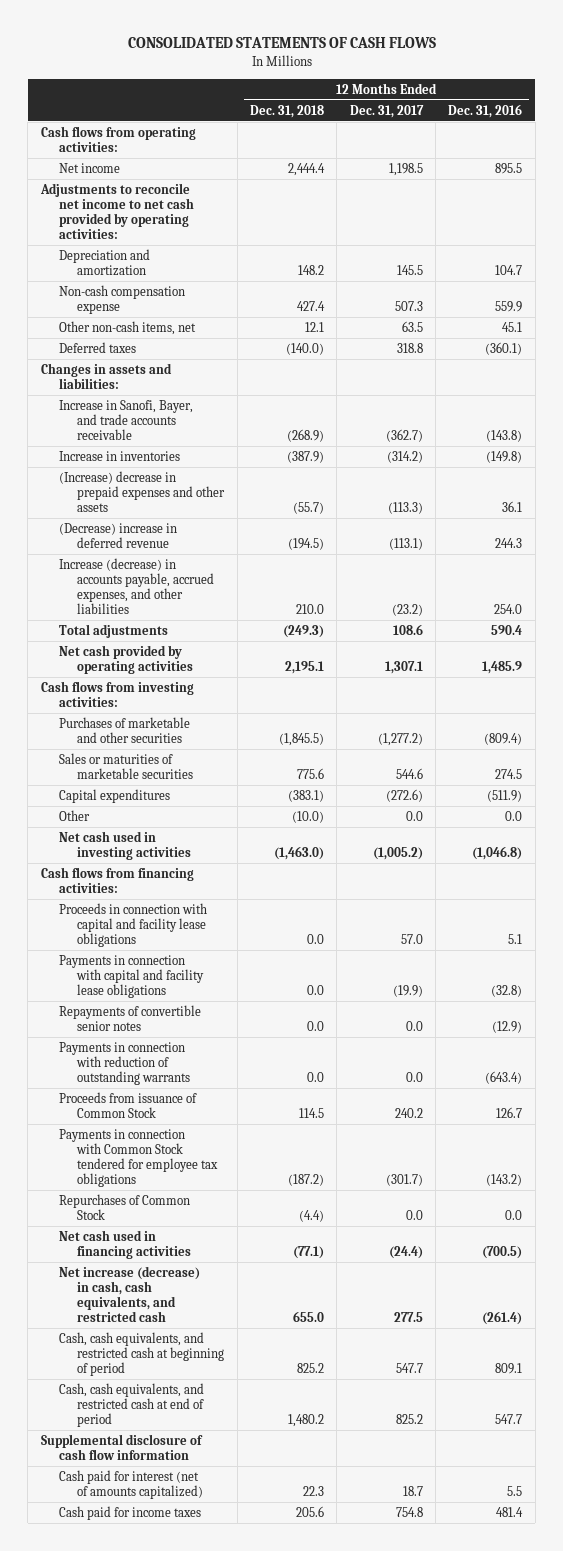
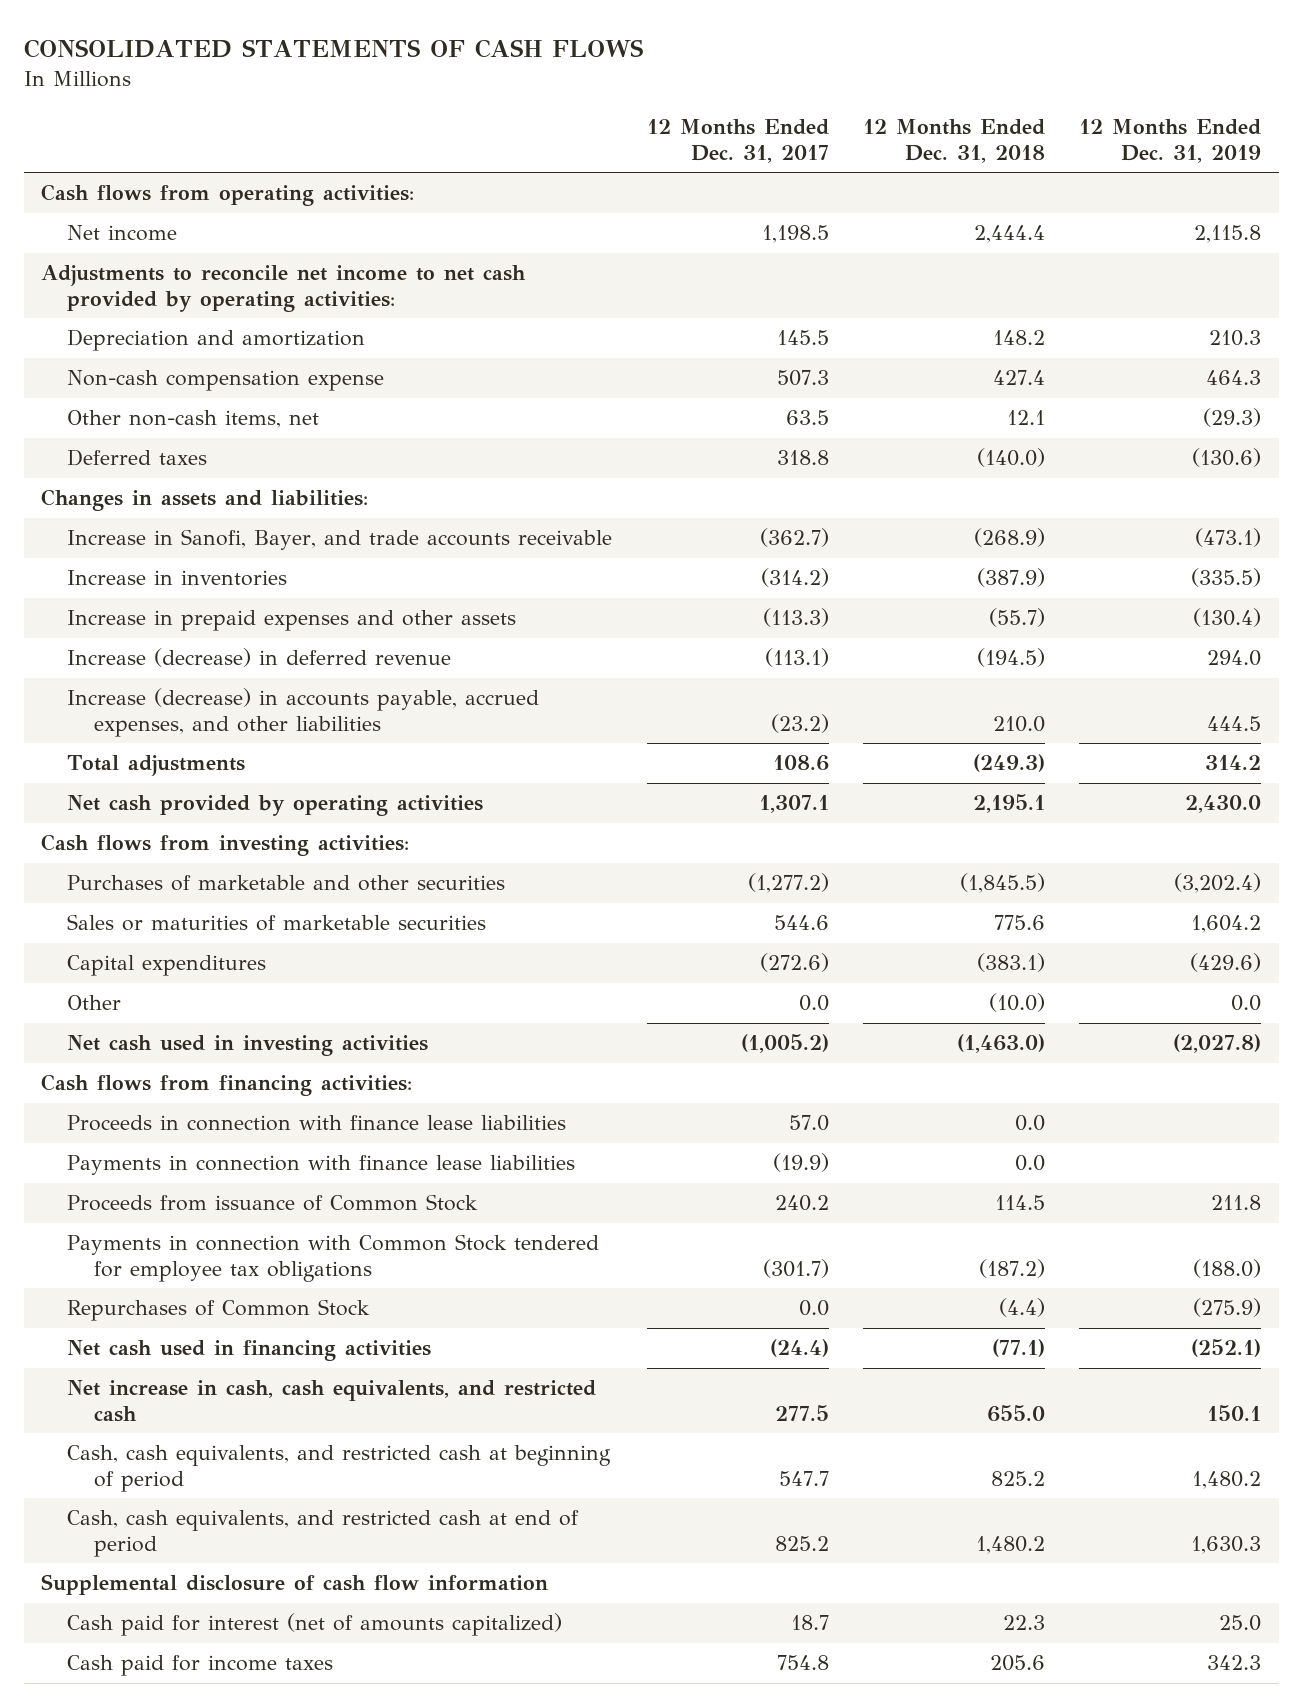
- | 12 Months Ended Dec. 31, 2018 | 12 Months Ended Dec. 31, 2017 | 12 Months Ended Dec. 31, 2016
+ | 12 Months Ended Dec. 31, 2017 | 12 Months Ended Dec. 31, 2018 | 12 Months Ended Dec. 31, 2019
- (Increase) decrease in prepaid expenses and other assets | (55.7) | (113.3) | 36.1
- (Decrease) increase in deferred revenue | (194.5) | (113.1) | 244.3
+ Increase in prepaid expenses and other assets | (113.3) | (55.7) | (130.4)
+ Increase (decrease) in deferred revenue | (113.1) | (194.5) | 294.0
- Proceeds in connection with capital and facility lease obligations | 0.0 | 57.0 | 5.1
- Payments in connection with capital and facility lease obligations | 0.0 | (19.9) | (32.8)
- Repayments of convertible senior notes | 0.0 | 0.0 | (12.9)
- Payments in connection with reduction of outstanding warrants | 0.0 | 0.0 | (643.4)
+ Proceeds in connection with finance lease liabilities | 57.0 | 0.0 |
+ Payments in connection with finance lease liabilities | (19.9) | 0.0 |
- Net increase (decrease) in cash, cash equivalents, and restricted cash | 655.0 | 277.5 | (261.4)
+ Net increase in cash, cash equivalents, and restricted cash | 277.5 | 655.0 | 150.1

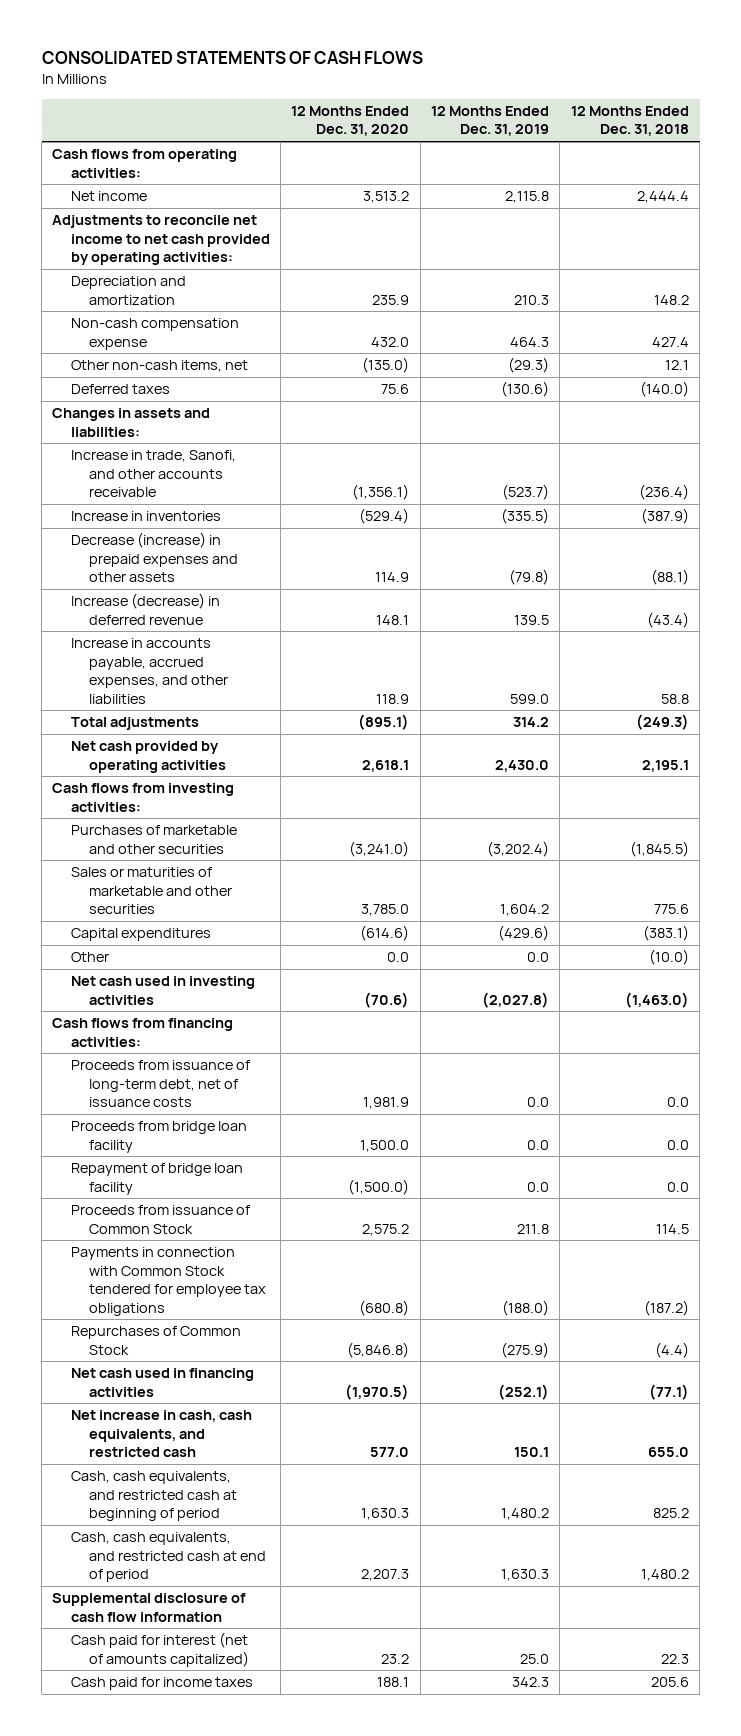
- | 12 Months Ended Dec. 31, 2017 | 12 Months Ended Dec. 31, 2018 | 12 Months Ended Dec. 31, 2019
+ | 12 Months Ended Dec. 31, 2020 | 12 Months Ended Dec. 31, 2019 | 12 Months Ended Dec. 31, 2018
- Increase in Sanofi, Bayer, and trade accounts receivable | (362.7) | (268.9) | (473.1)
+ Increase in trade, Sanofi, and other accounts receivable | (1,356.1) | (523.7) | (236.4)
- Increase in prepaid expenses and other assets | (113.3) | (55.7) | (130.4)
- Increase (decrease) in deferred revenue | (113.1) | (194.5) | 294.0
- Increase (decrease) in accounts payable, accrued expenses, and other liabilities | (23.2) | 210.0 | 444.5
+ Decrease (increase) in prepaid expenses and other assets | 114.9 | (79.8) | (88.1)
+ Increase (decrease) in deferred revenue | 148.1 | 139.5 | (43.4)
+ Increase in accounts payable, accrued expenses, and other liabilities | 118.9 | 599.0 | 58.8
- Sales or maturities of marketable securities | 544.6 | 775.6 | 1,604.2
+ Sales or maturities of marketable and other securities | 3,785.0 | 1,604.2 | 775.6
- Proceeds in connection with finance lease liabilities | 57.0 | 0.0 |
- Payments in connection with finance lease liabilities | (19.9) | 0.0 |
+ Proceeds from issuance of long-term debt, net of issuance costs | 1,981.9 | 0.0 | 0.0
+ Proceeds from bridge loan facility | 1,500.0 | 0.0 | 0.0
+ Repayment of bridge loan facility | (1,500.0) | 0.0 | 0.0

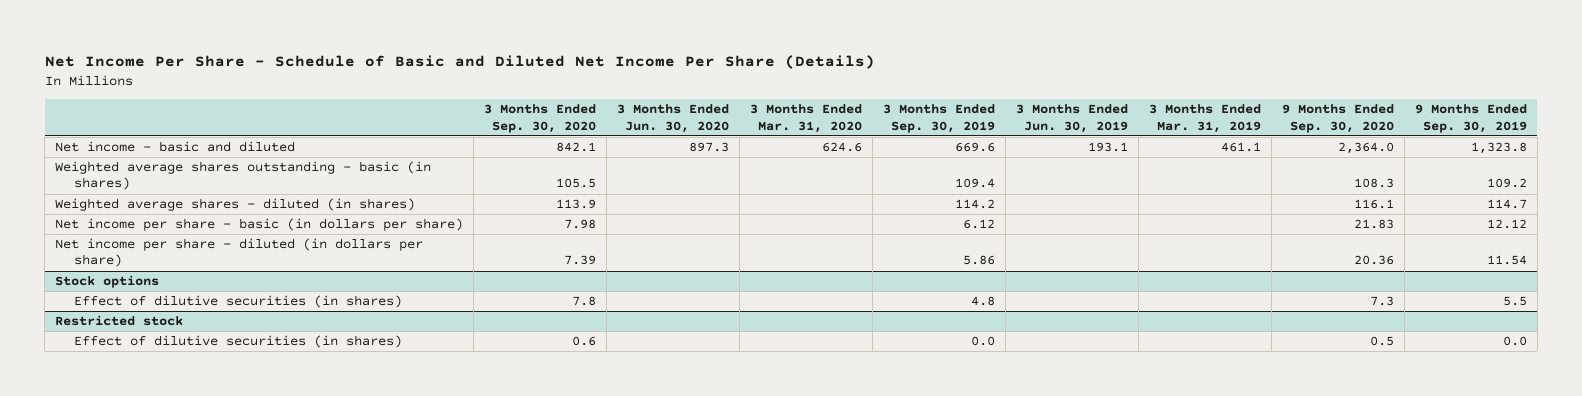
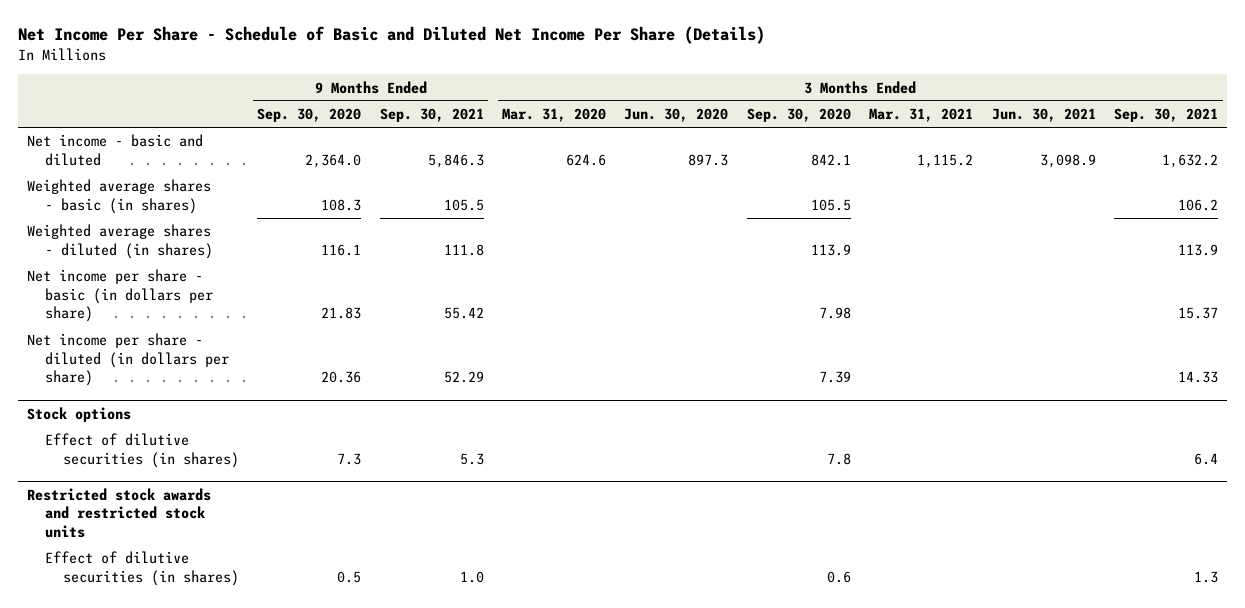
- | 3 Months Ended Sep. 30, 2020 | 3 Months Ended Jun. 30, 2020 | 3 Months Ended Mar. 31, 2020 | 3 Months Ended Sep. 30, 2019 | 3 Months Ended Jun. 30, 2019 | 3 Months Ended Mar. 31, 2019 | 9 Months Ended Sep. 30, 2020 | 9 Months Ended Sep. 30, 2019
+ | 9 Months Ended Sep. 30, 2020 | 9 Months Ended Sep. 30, 2021 | 3 Months Ended Mar. 31, 2020 | 3 Months Ended Jun. 30, 2020 | 3 Months Ended Sep. 30, 2020 | 3 Months Ended Mar. 31, 2021 | 3 Months Ended Jun. 30, 2021 | 3 Months Ended Sep. 30, 2021
- Weighted average shares outstanding - basic (in shares) | 105.5 | | | 109.4 | | | 108.3 | 109.2
+ Weighted average shares - basic (in shares) | 108.3 | 105.5 | | | 105.5 | | | 106.2
- Restricted stock
+ Restricted stock awards and restricted stock units

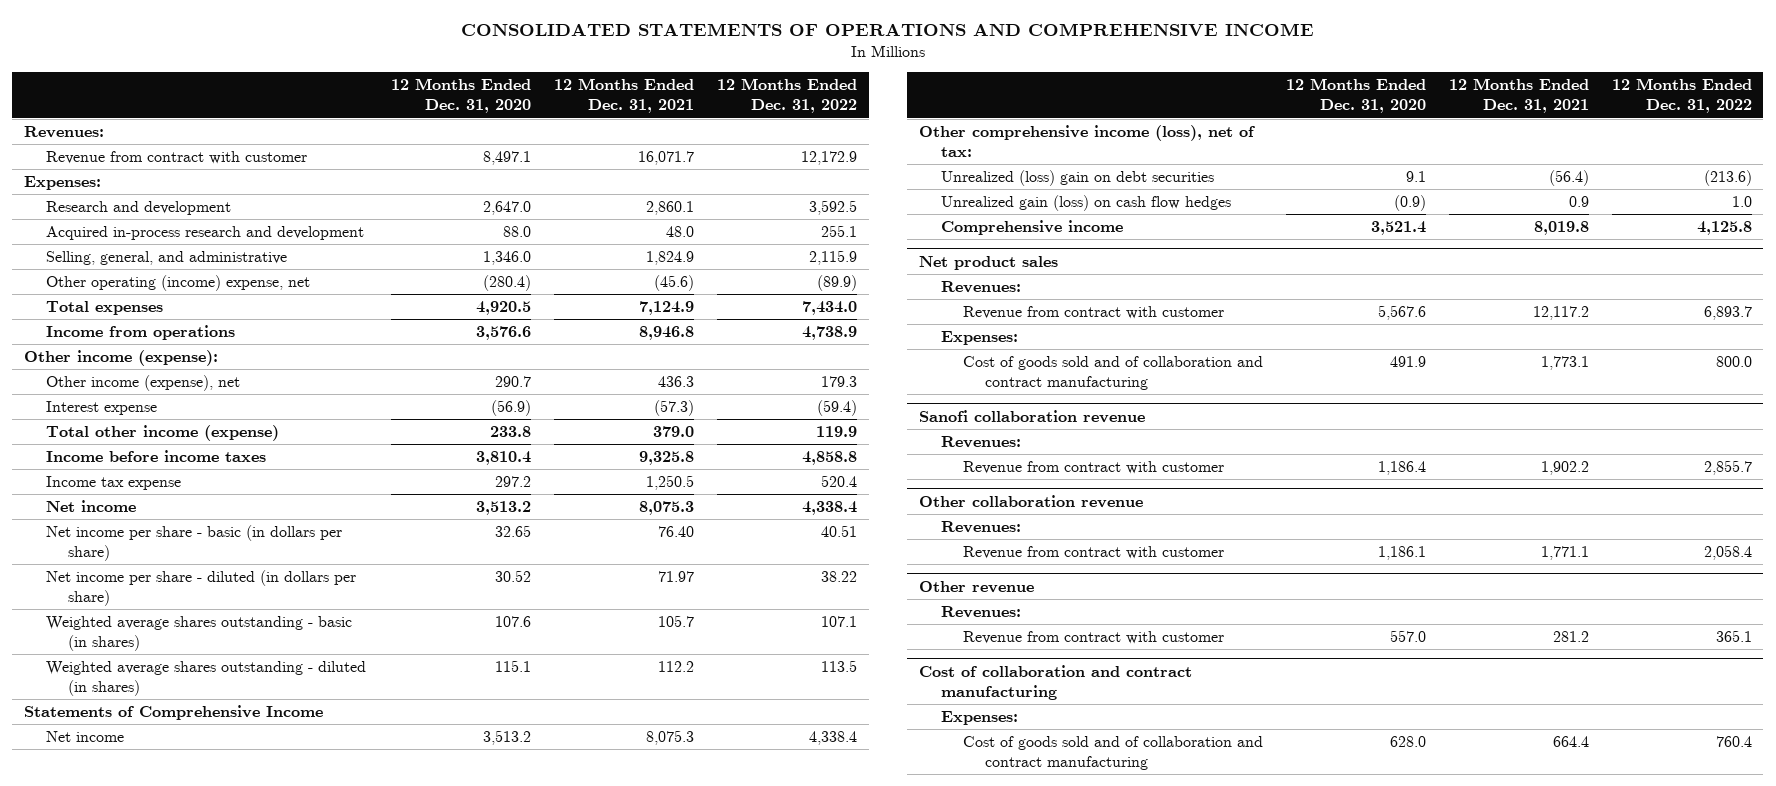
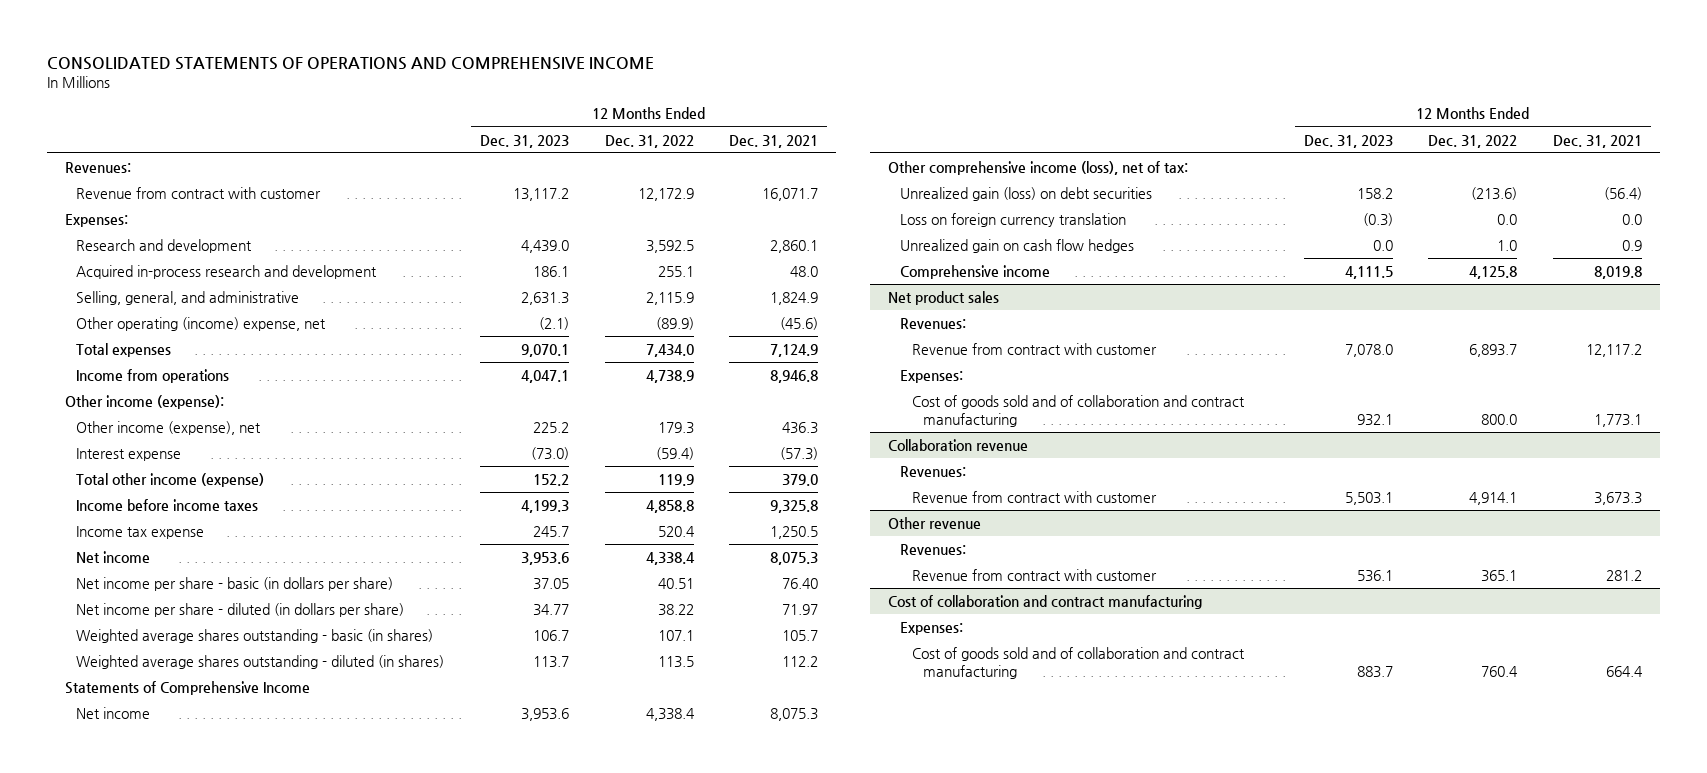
- | 12 Months Ended Dec. 31, 2020 | 12 Months Ended Dec. 31, 2021 | 12 Months Ended Dec. 31, 2022
+ | 12 Months Ended Dec. 31, 2023 | 12 Months Ended Dec. 31, 2022 | 12 Months Ended Dec. 31, 2021
- Unrealized (loss) gain on debt securities | 9.1 | (56.4) | (213.6)
- Unrealized gain (loss) on cash flow hedges | (0.9) | 0.9 | 1.0
+ Unrealized gain (loss) on debt securities | 158.2 | (213.6) | (56.4)
+ Loss on foreign currency translation | (0.3) | 0.0 | 0.0
+ Unrealized gain on cash flow hedges | 0.0 | 1.0 | 0.9
- Sanofi collaboration revenue
- Revenues:
- Revenue from contract with customer | 1,186.4 | 1,902.2 | 2,855.7
- Other collaboration revenue
+ Collaboration revenue
- Revenue from contract with customer | 1,186.1 | 1,771.1 | 2,058.4
+ Revenue from contract with customer | 5,503.1 | 4,914.1 | 3,673.3

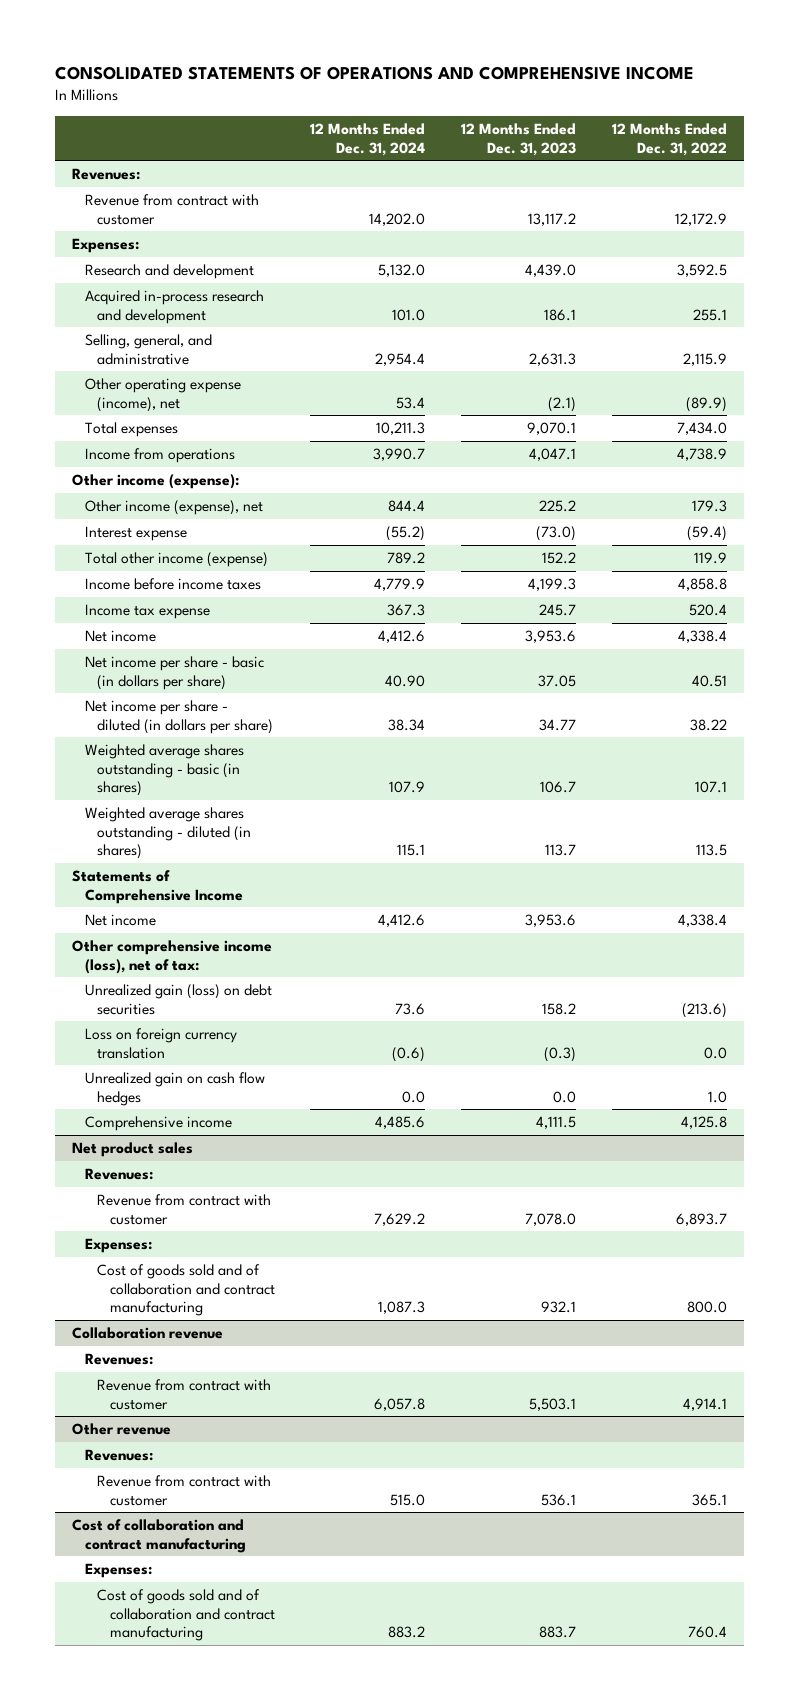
- | 12 Months Ended Dec. 31, 2023 | 12 Months Ended Dec. 31, 2022 | 12 Months Ended Dec. 31, 2021
+ | 12 Months Ended Dec. 31, 2024 | 12 Months Ended Dec. 31, 2023 | 12 Months Ended Dec. 31, 2022
- Other operating (income) expense, net | (2.1) | (89.9) | (45.6)
+ Other operating expense (income), net | 53.4 | (2.1) | (89.9)

